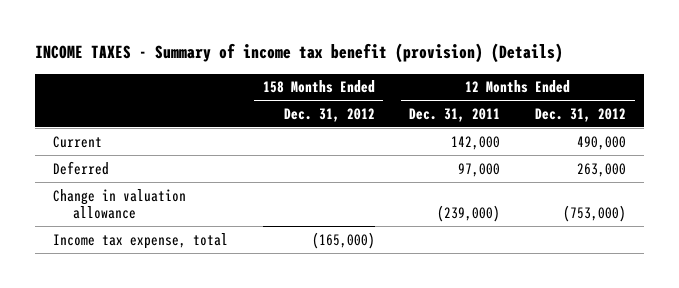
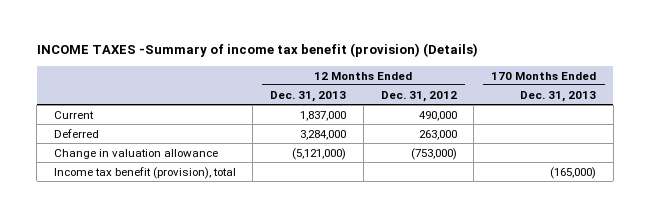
- INCOME TAXES - Summary of income tax benefit (provision) (Details)
+ INCOME TAXES -Summary of income tax benefit (provision) (Details)
- | 158 Months Ended Dec. 31, 2012 | 12 Months Ended Dec. 31, 2011 | 12 Months Ended Dec. 31, 2012
+ | 12 Months Ended Dec. 31, 2013 | 12 Months Ended Dec. 31, 2012 | 170 Months Ended Dec. 31, 2013
- Income tax expense, total | (165,000) | |
+ Income tax benefit (provision), total | | | (165,000)

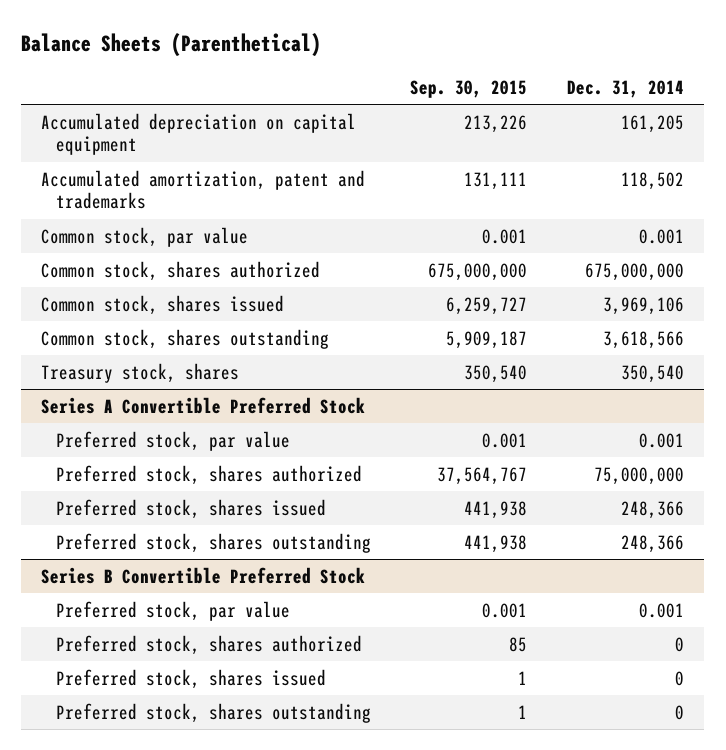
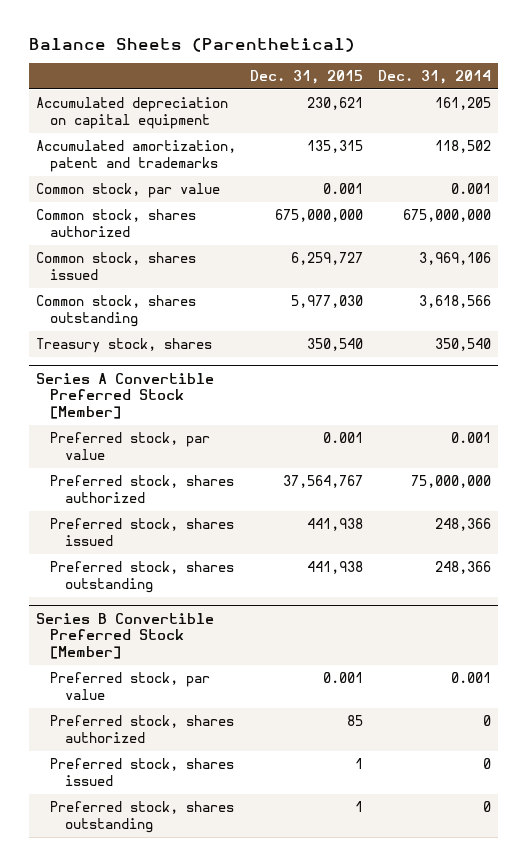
- | Sep. 30, 2015 | Dec. 31, 2014
+ | Dec. 31, 2015 | Dec. 31, 2014
- Series A Convertible Preferred Stock
+ Series A Convertible Preferred Stock [Member]
- Series B Convertible Preferred Stock
+ Series B Convertible Preferred Stock [Member]

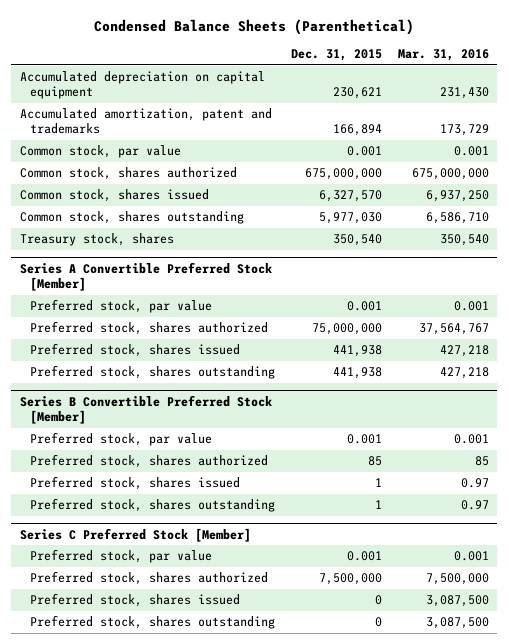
- Balance Sheets (Parenthetical)
+ Condensed Balance Sheets (Parenthetical)
- | Dec. 31, 2015 | Dec. 31, 2014
+ | Dec. 31, 2015 | Mar. 31, 2016
- Accumulated amortization, patent and trademarks | 135,315 | 118,502
+ Accumulated amortization, patent and trademarks | 166,894 | 173,729
- Common stock, shares issued | 6,259,727 | 3,969,106
+ Common stock, shares issued | 6,327,570 | 6,937,250
@ Series A Convertible Preferred Stock [Member]
- Preferred stock, shares authorized | 37,564,767 | 75,000,000
+ Preferred stock, shares authorized | 75,000,000 | 37,564,767
+ Series C Preferred Stock [Member]
+ Preferred stock, par value | 0.001 | 0.001
+ Preferred stock, shares authorized | 7,500,000 | 7,500,000
+ Preferred stock, shares issued | 0 | 3,087,500
+ Preferred stock, shares outstanding | 0 | 3,087,500

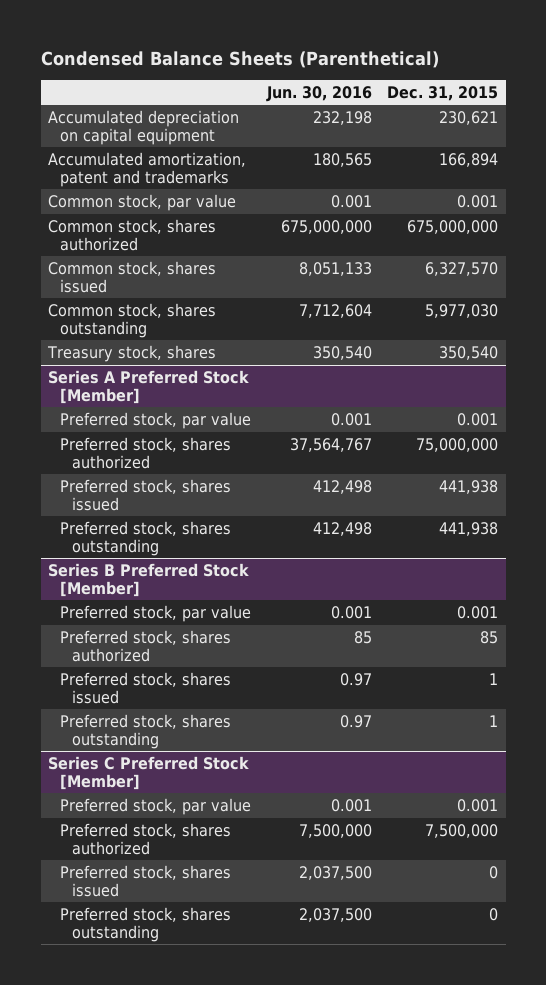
- | Dec. 31, 2015 | Mar. 31, 2016
+ | Jun. 30, 2016 | Dec. 31, 2015
- Series A Convertible Preferred Stock [Member]
+ Series A Preferred Stock [Member]
- Series B Convertible Preferred Stock [Member]
+ Series B Preferred Stock [Member]

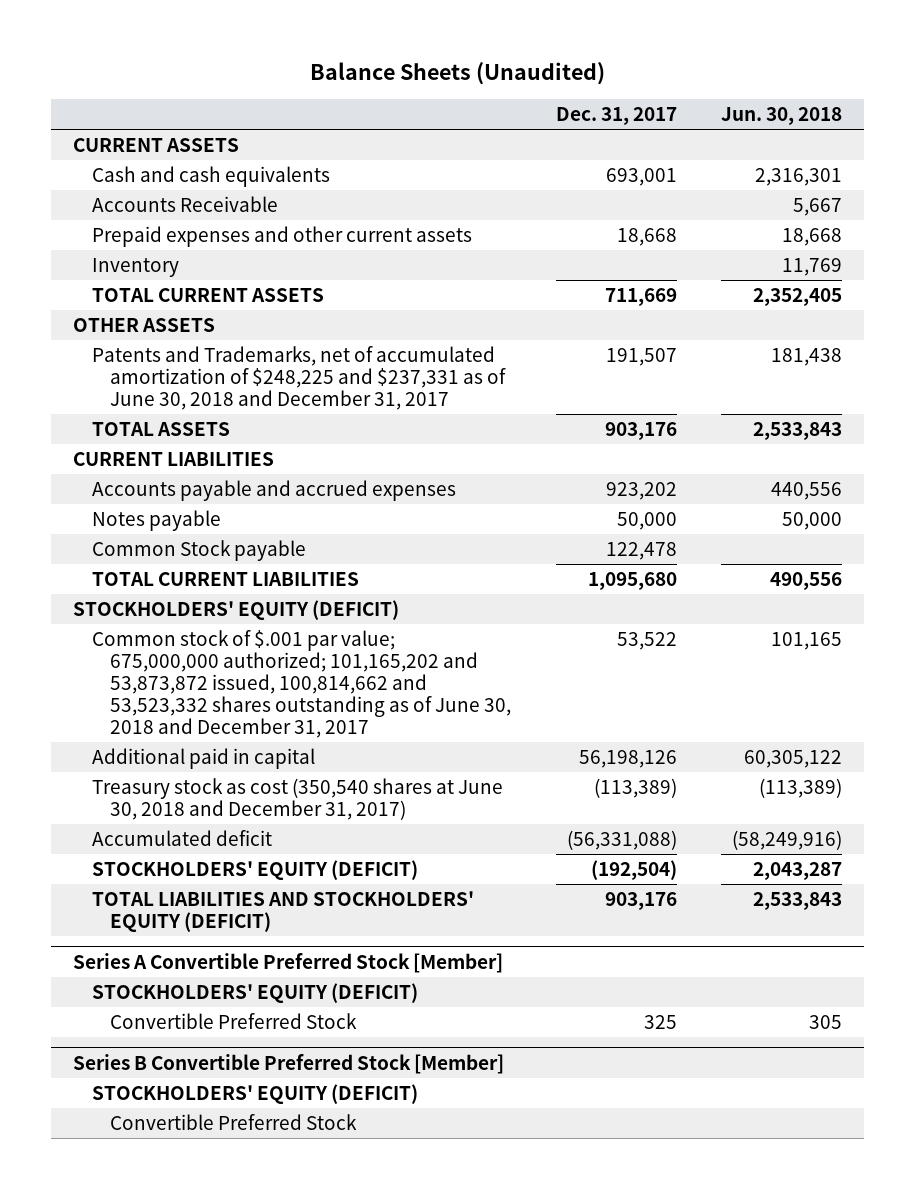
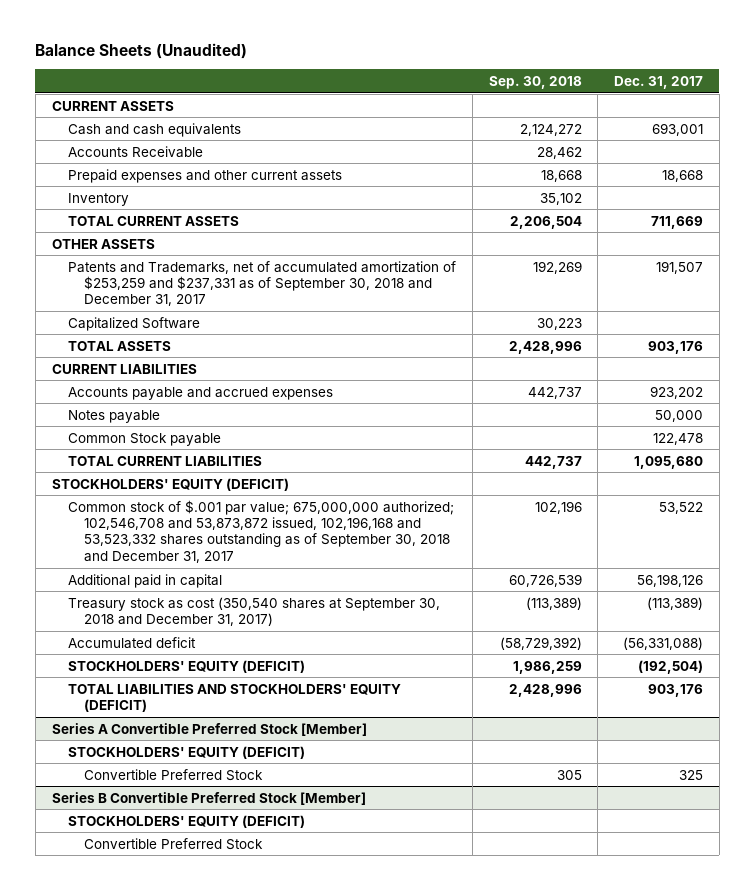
- | Dec. 31, 2017 | Jun. 30, 2018
+ | Sep. 30, 2018 | Dec. 31, 2017
- Patents and Trademarks, net of accumulated amortization of $248,225 and $237,331 as of June 30, 2018 and December 31, 2017 | 191,507 | 181,438
+ Patents and Trademarks, net of accumulated amortization of $253,259 and $237,331 as of September 30, 2018 and December 31, 2017 | 192,269 | 191,507
+ Capitalized Software | 30,223 |
- Common stock of $.001 par value; 675,000,000 authorized; 101,165,202 and 53,873,872 issued, 100,814,662 and 53,523,332 shares outstanding as of June 30, 2018 and December 31, 2017 | 53,522 | 101,165
+ Common stock of $.001 par value; 675,000,000 authorized; 102,546,708 and 53,873,872 issued, 102,196,168 and 53,523,332 shares outstanding as of September 30, 2018 and December 31, 2017 | 102,196 | 53,522
- Treasury stock as cost (350,540 shares at June 30, 2018 and December 31, 2017) | (113,389) | (113,389)
+ Treasury stock as cost (350,540 shares at September 30, 2018 and December 31, 2017) | (113,389) | (113,389)

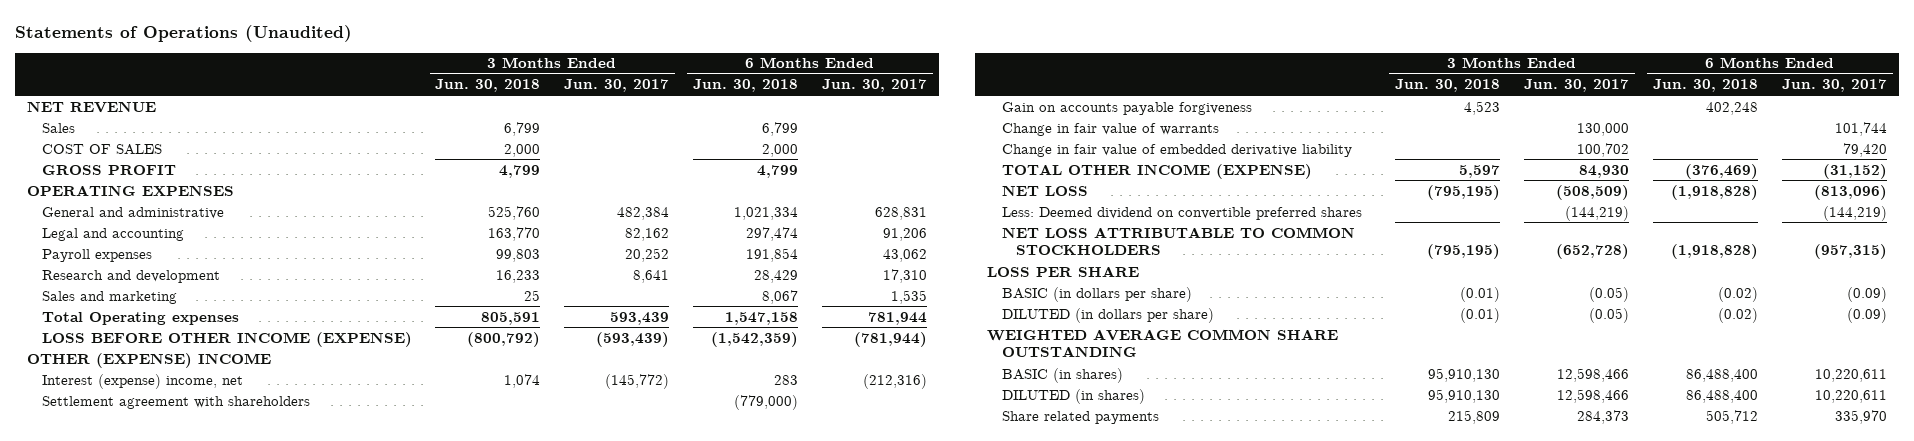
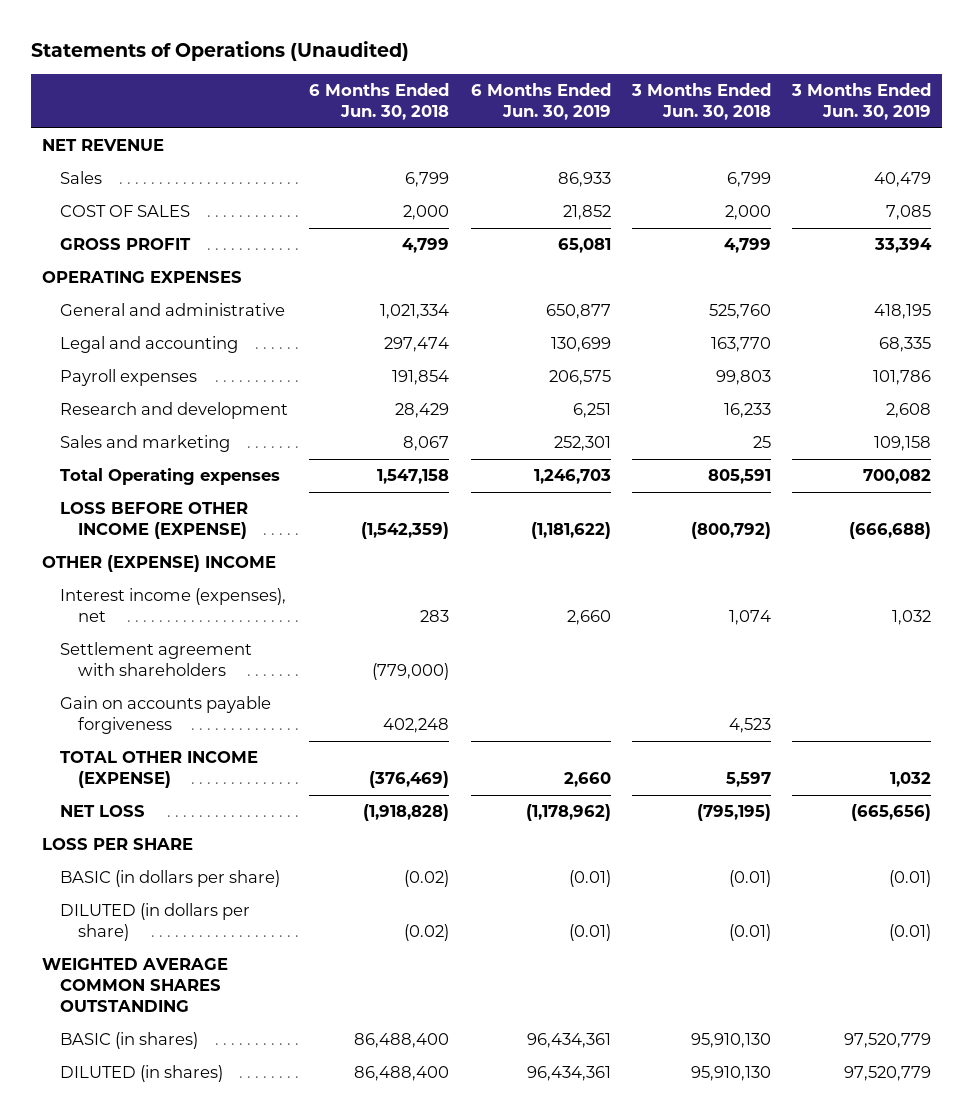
- | 3 Months Ended Jun. 30, 2018 | 3 Months Ended Jun. 30, 2017 | 6 Months Ended Jun. 30, 2018 | 6 Months Ended Jun. 30, 2017
+ | 6 Months Ended Jun. 30, 2018 | 6 Months Ended Jun. 30, 2019 | 3 Months Ended Jun. 30, 2018 | 3 Months Ended Jun. 30, 2019
- Interest (expense) income, net | 1,074 | (145,772) | 283 | (212,316)
+ Interest income (expenses), net | 283 | 2,660 | 1,074 | 1,032
- Change in fair value of warrants | | 130,000 | | 101,744
- Change in fair value of embedded derivative liability | | 100,702 | | 79,420
- Less: Deemed dividend on convertible preferred shares | | (144,219) | | (144,219)
- NET LOSS ATTRIBUTABLE TO COMMON STOCKHOLDERS | (795,195) | (652,728) | (1,918,828) | (957,315)
- WEIGHTED AVERAGE COMMON SHARE OUTSTANDING
+ WEIGHTED AVERAGE COMMON SHARES OUTSTANDING
- Share related payments | 215,809 | 284,373 | 505,712 | 335,970

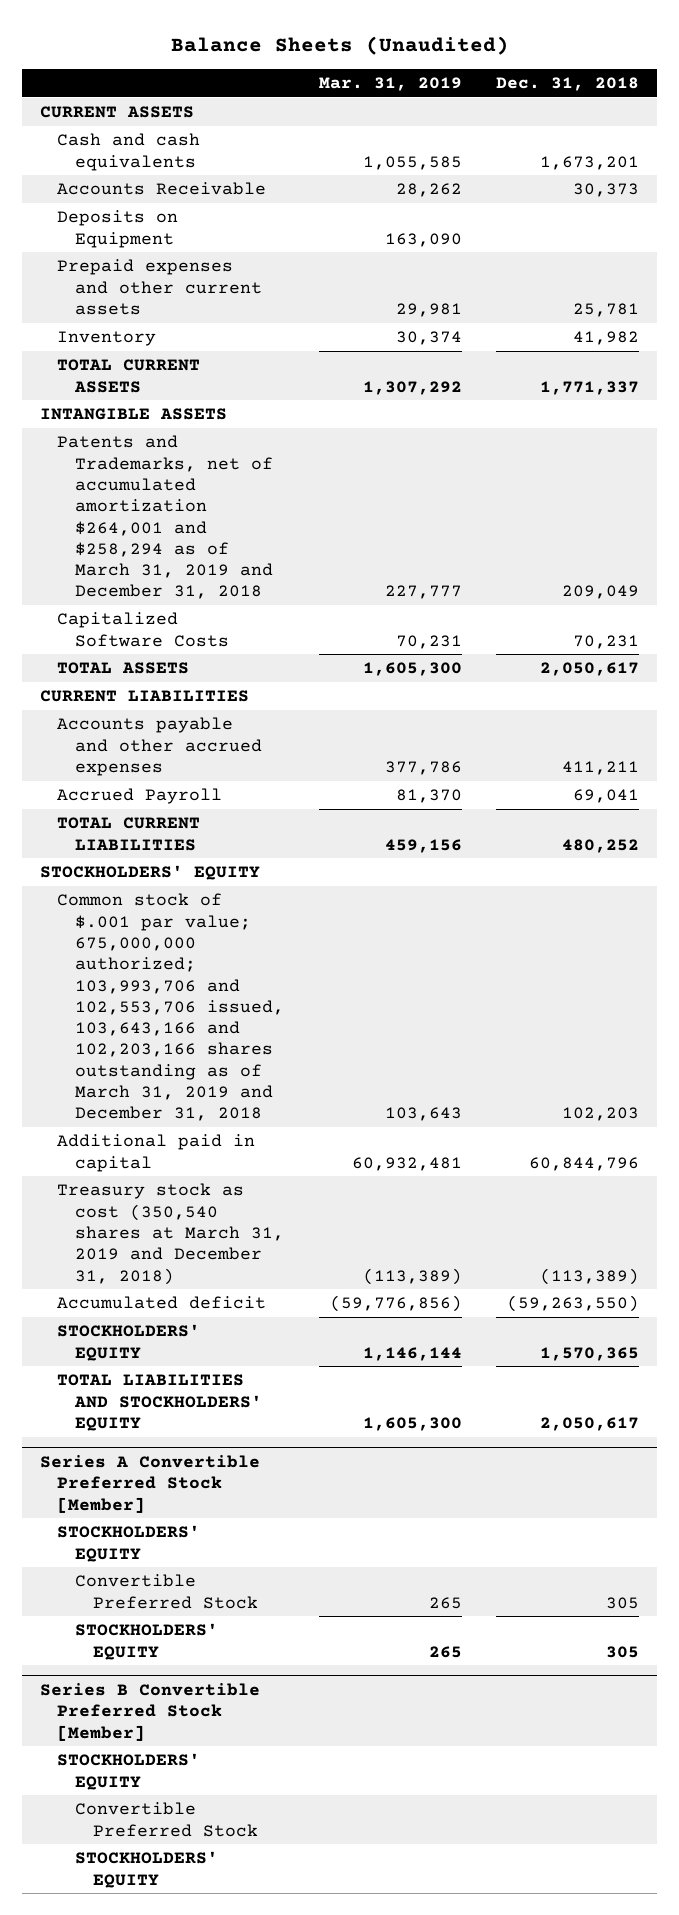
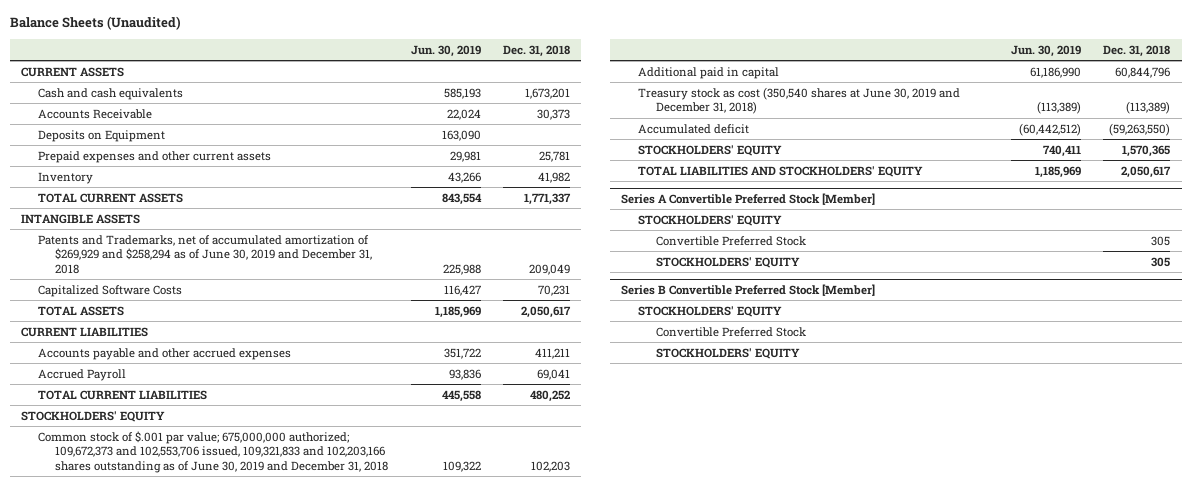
- | Mar. 31, 2019 | Dec. 31, 2018
+ | Jun. 30, 2019 | Dec. 31, 2018
- Patents and Trademarks, net of accumulated amortization $264,001 and $258,294 as of March 31, 2019 and December 31, 2018 | 227,777 | 209,049
+ Patents and Trademarks, net of accumulated amortization of $269,929 and $258,294 as of June 30, 2019 and December 31, 2018 | 225,988 | 209,049
- Common stock of $.001 par value; 675,000,000 authorized; 103,993,706 and 102,553,706 issued, 103,643,166 and 102,203,166 shares outstanding as of March 31, 2019 and December 31, 2018 | 103,643 | 102,203
+ Common stock of $.001 par value; 675,000,000 authorized; 109,672,373 and 102,553,706 issued, 109,321,833 and 102,203,166 shares outstanding as of June 30, 2019 and December 31, 2018 | 109,322 | 102,203
- Treasury stock as cost (350,540 shares at March 31, 2019 and December 31, 2018) | (113,389) | (113,389)
+ Treasury stock as cost (350,540 shares at June 30, 2019 and December 31, 2018) | (113,389) | (113,389)

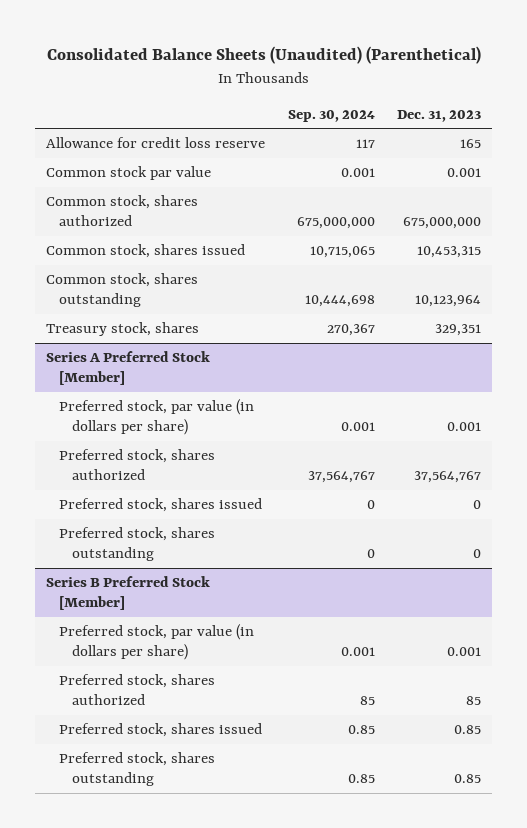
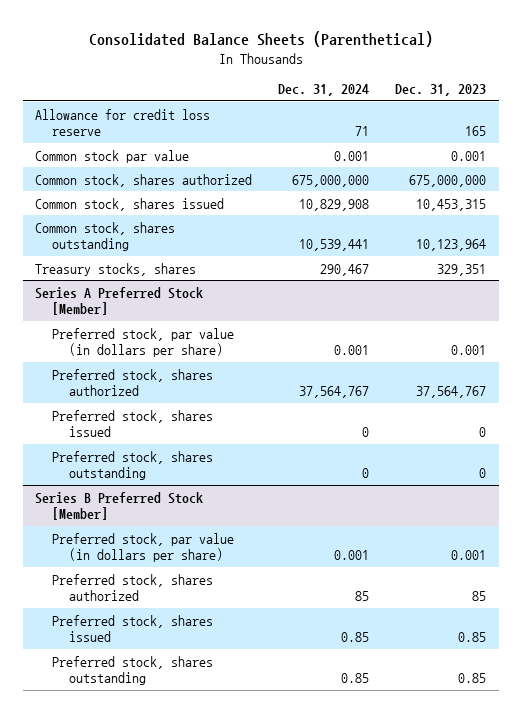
- Consolidated Balance Sheets (Unaudited) (Parenthetical)
+ Consolidated Balance Sheets (Parenthetical)
- | Sep. 30, 2024 | Dec. 31, 2023
+ | Dec. 31, 2024 | Dec. 31, 2023
- Treasury stock, shares | 270,367 | 329,351
+ Treasury stocks, shares | 290,467 | 329,351

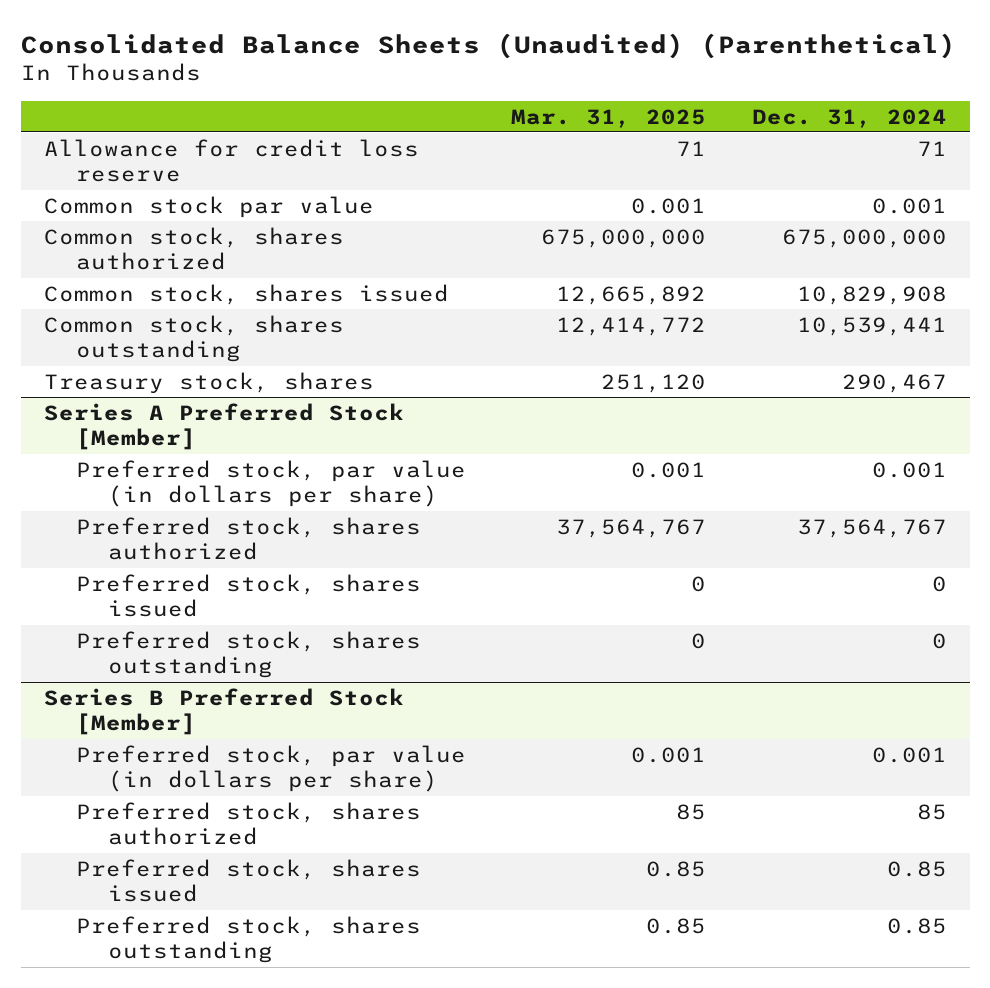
- Consolidated Balance Sheets (Parenthetical)
+ Consolidated Balance Sheets (Unaudited) (Parenthetical)
- | Dec. 31, 2024 | Dec. 31, 2023
+ | Mar. 31, 2025 | Dec. 31, 2024
- Treasury stocks, shares | 290,467 | 329,351
+ Treasury stock, shares | 251,120 | 290,467

